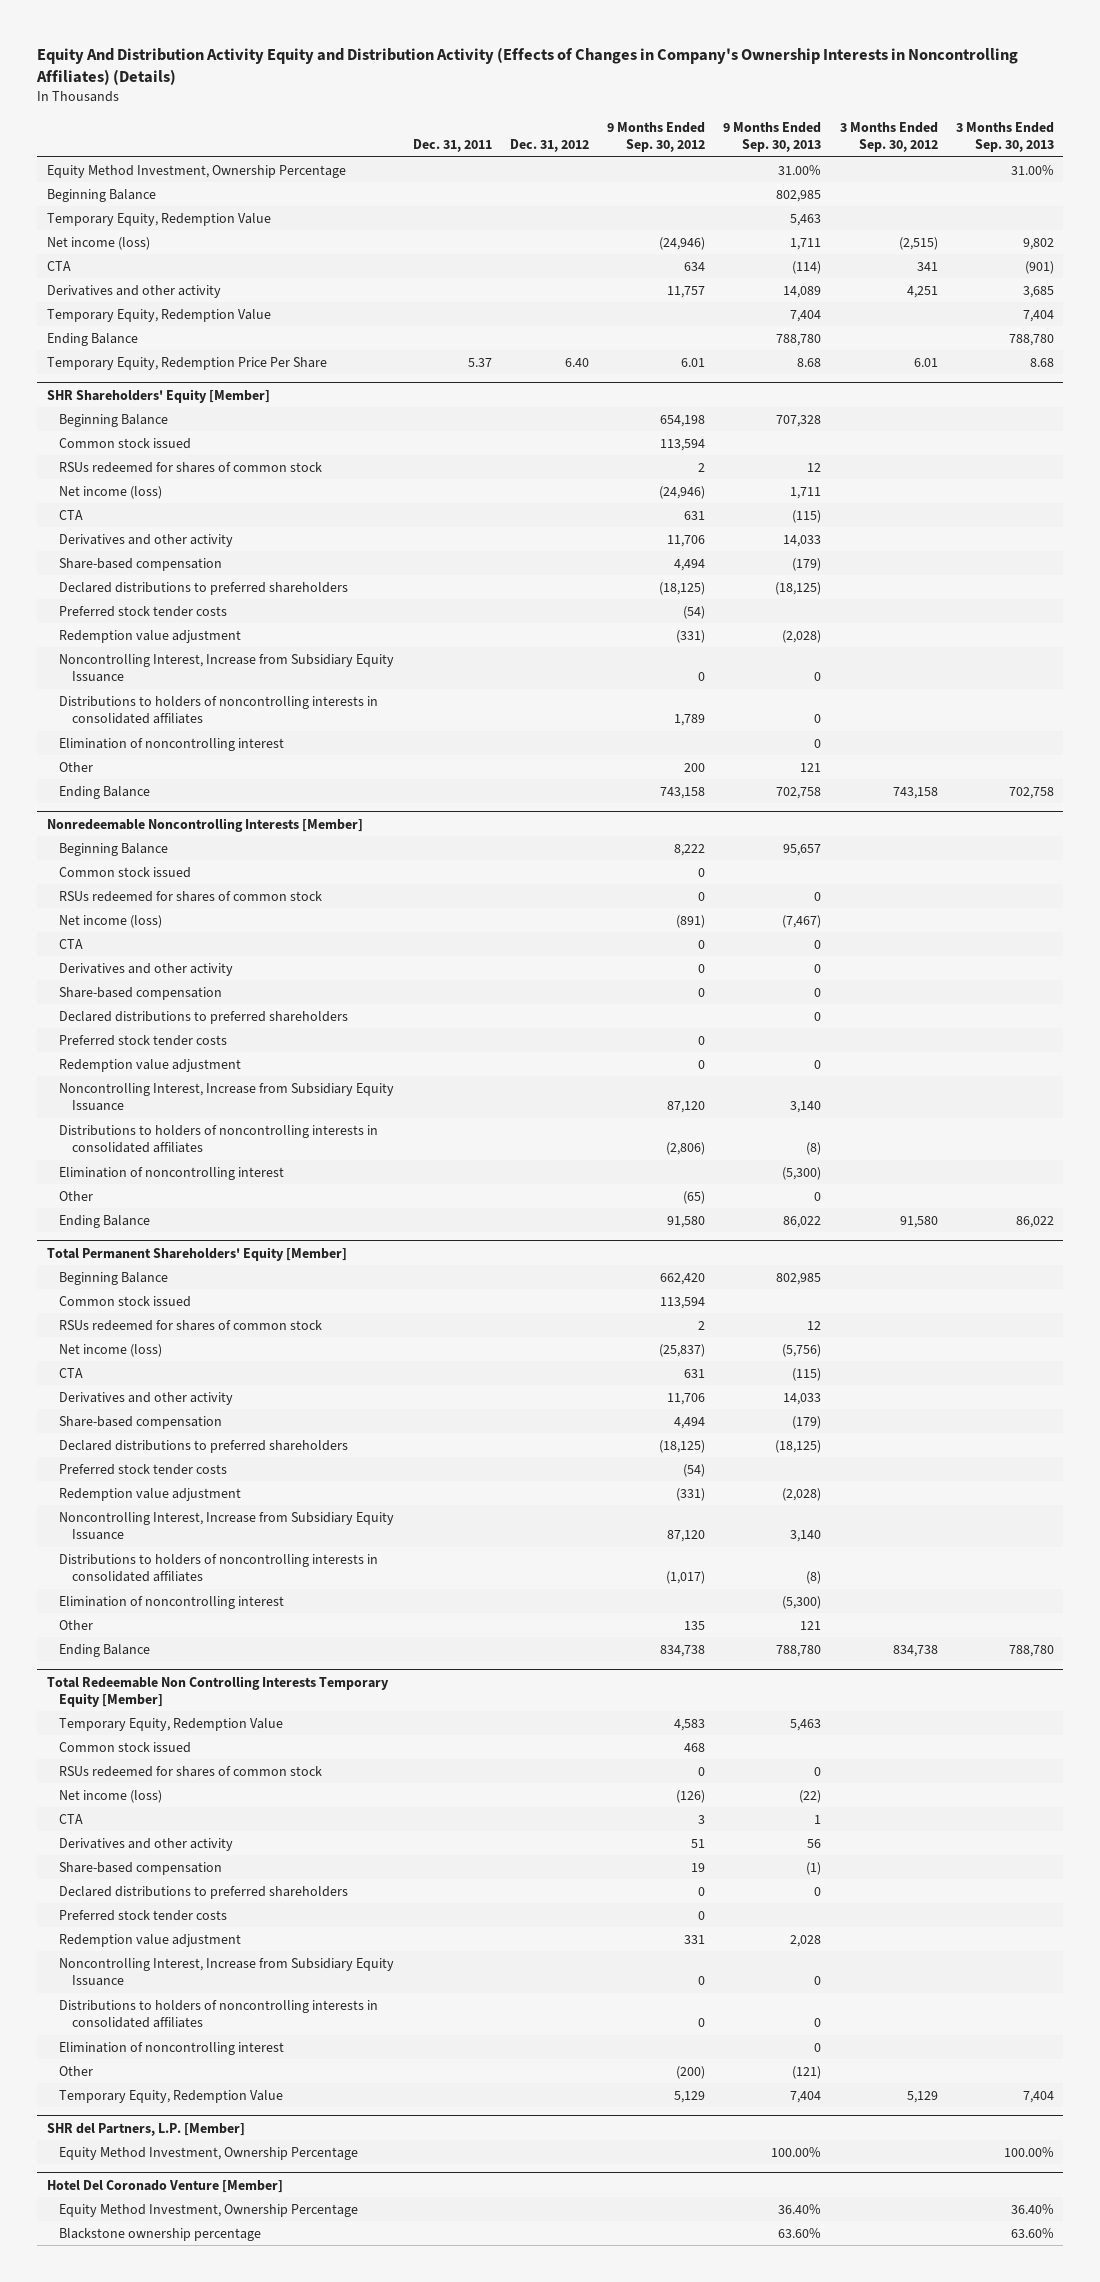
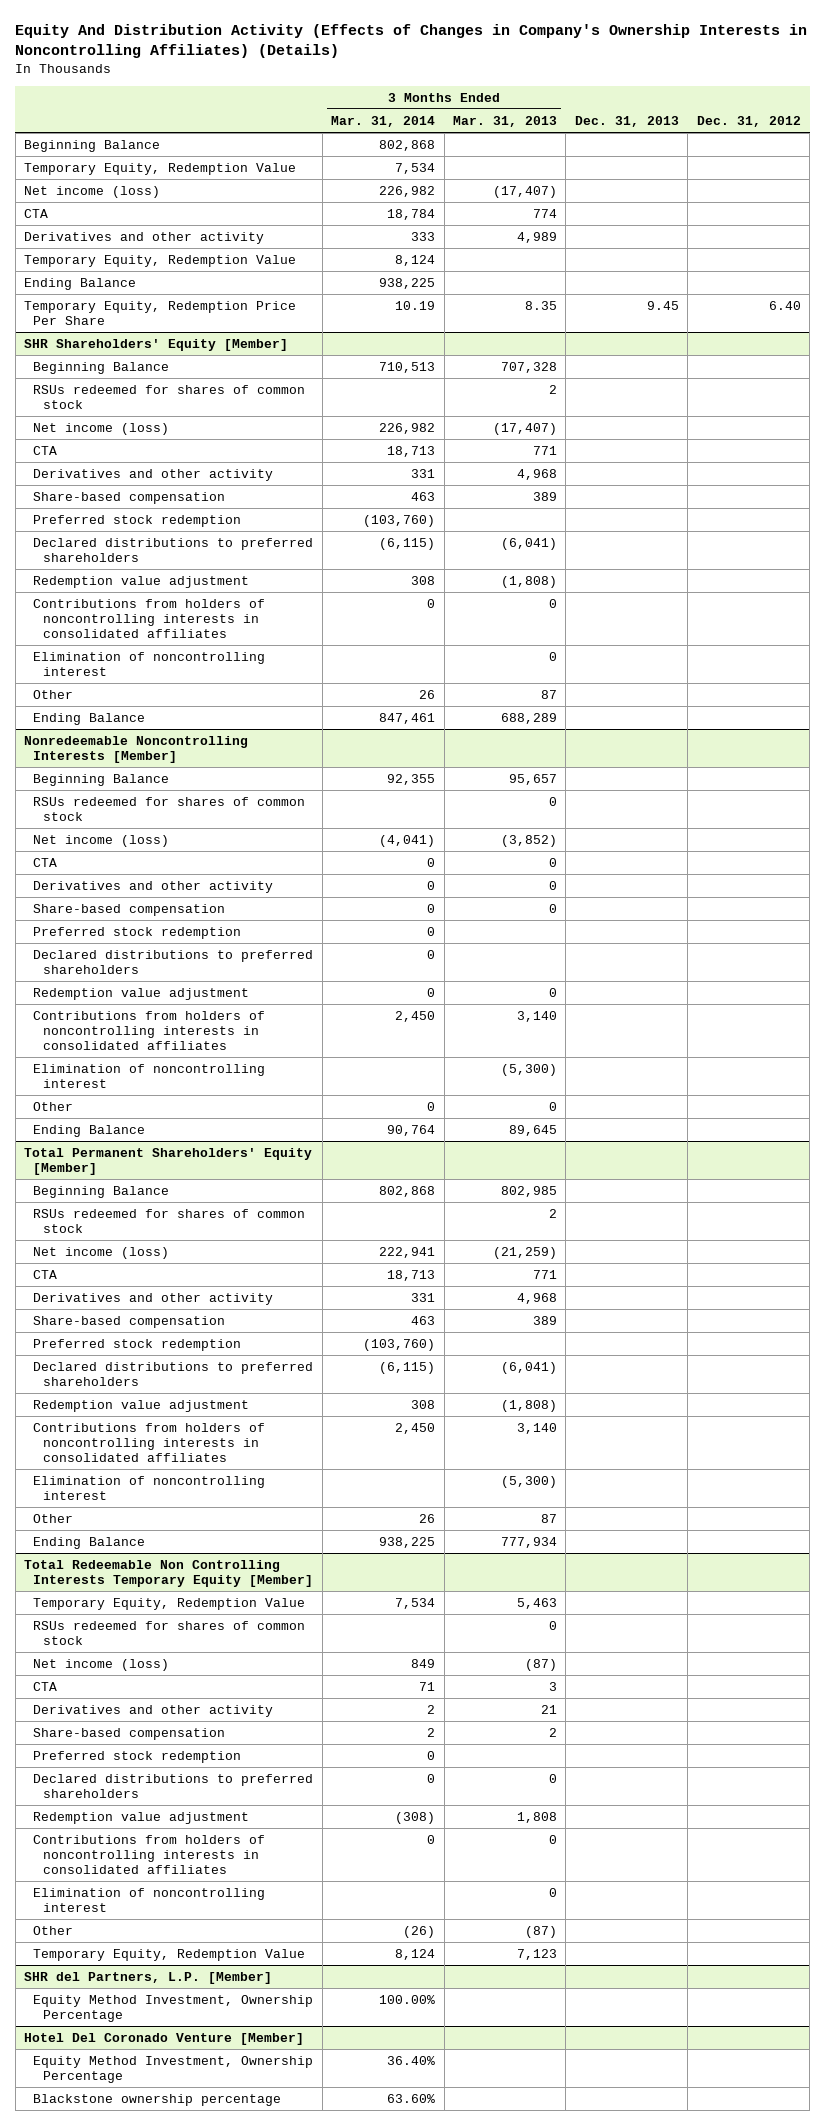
- Equity And Distribution Activity Equity and Distribution Activity (Effects of Changes in Company's Ownership Interests in Noncontrolling Affiliates) (Details)
+ Equity And Distribution Activity (Effects of Changes in Company's Ownership Interests in Noncontrolling Affiliates) (Details)
- | Dec. 31, 2011 | Dec. 31, 2012 | 9 Months Ended Sep. 30, 2012 | 9 Months Ended Sep. 30, 2013 | 3 Months Ended Sep. 30, 2012 | 3 Months Ended Sep. 30, 2013
+ | 3 Months Ended Mar. 31, 2014 | 3 Months Ended Mar. 31, 2013 | Dec. 31, 2013 | Dec. 31, 2012
- Equity Method Investment, Ownership Percentage | | | | 31.00% | | 31.00%
@ SHR Shareholders' Equity [Member]
- Common stock issued | | | 113,594 | | |
+ Preferred stock redemption | (103,760) | | |
- Preferred stock tender costs | | | (54) | | |
- Noncontrolling Interest, Increase from Subsidiary Equity Issuance | | | 0 | 0 | |
- Distributions to holders of noncontrolling interests in consolidated affiliates | | | 1,789 | 0 | |
+ Contributions from holders of noncontrolling interests in consolidated affiliates | 0 | 0 | |
@ Nonredeemable Noncontrolling Interests [Member]
- Common stock issued | | | 0 | | |
+ Preferred stock redemption | 0 | | |
- Preferred stock tender costs | | | 0 | | |
- Noncontrolling Interest, Increase from Subsidiary Equity Issuance | | | 87,120 | 3,140 | |
- Distributions to holders of noncontrolling interests in consolidated affiliates | | | (2,806) | (8) | |
+ Contributions from holders of noncontrolling interests in consolidated affiliates | 2,450 | 3,140 | |
@ Total Permanent Shareholders' Equity [Member]
- Common stock issued | | | 113,594 | | |
+ Preferred stock redemption | (103,760) | | |
- Preferred stock tender costs | | | (54) | | |
- Noncontrolling Interest, Increase from Subsidiary Equity Issuance | | | 87,120 | 3,140 | |
- Distributions to holders of noncontrolling interests in consolidated affiliates | | | (1,017) | (8) | |
+ Contributions from holders of noncontrolling interests in consolidated affiliates | 2,450 | 3,140 | |
@ Total Redeemable Non Controlling Interests Temporary Equity [Member]
- Common stock issued | | | 468 | | |
+ Preferred stock redemption | 0 | | |
- Preferred stock tender costs | | | 0 | | |
- Noncontrolling Interest, Increase from Subsidiary Equity Issuance | | | 0 | 0 | |
- Distributions to holders of noncontrolling interests in consolidated affiliates | | | 0 | 0 | |
+ Contributions from holders of noncontrolling interests in consolidated affiliates | 0 | 0 | |

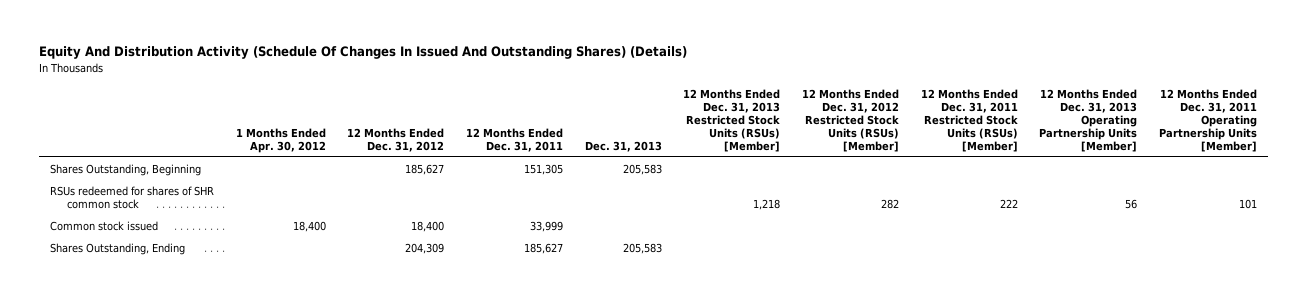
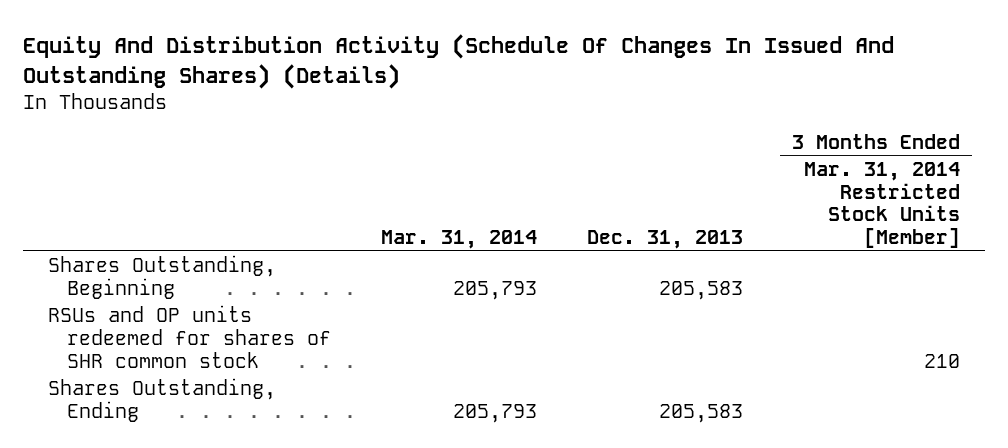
- | 1 Months Ended Apr. 30, 2012 | 12 Months Ended Dec. 31, 2012 | 12 Months Ended Dec. 31, 2011 | Dec. 31, 2013 | 12 Months Ended Dec. 31, 2013 Restricted Stock Units (RSUs) [Member] | 12 Months Ended Dec. 31, 2012 Restricted Stock Units (RSUs) [Member] | 12 Months Ended Dec. 31, 2011 Restricted Stock Units (RSUs) [Member] | 12 Months Ended Dec. 31, 2013 Operating Partnership Units [Member] | 12 Months Ended Dec. 31, 2011 Operating Partnership Units [Member]
+ | Mar. 31, 2014 | Dec. 31, 2013 | 3 Months Ended Mar. 31, 2014 Restricted Stock Units [Member]
- RSUs redeemed for shares of SHR common stock | | | | | 1,218 | 282 | 222 | 56 | 101
- Common stock issued | 18,400 | 18,400 | 33,999 | | | | | |
+ RSUs and OP units redeemed for shares of SHR common stock | | | 210

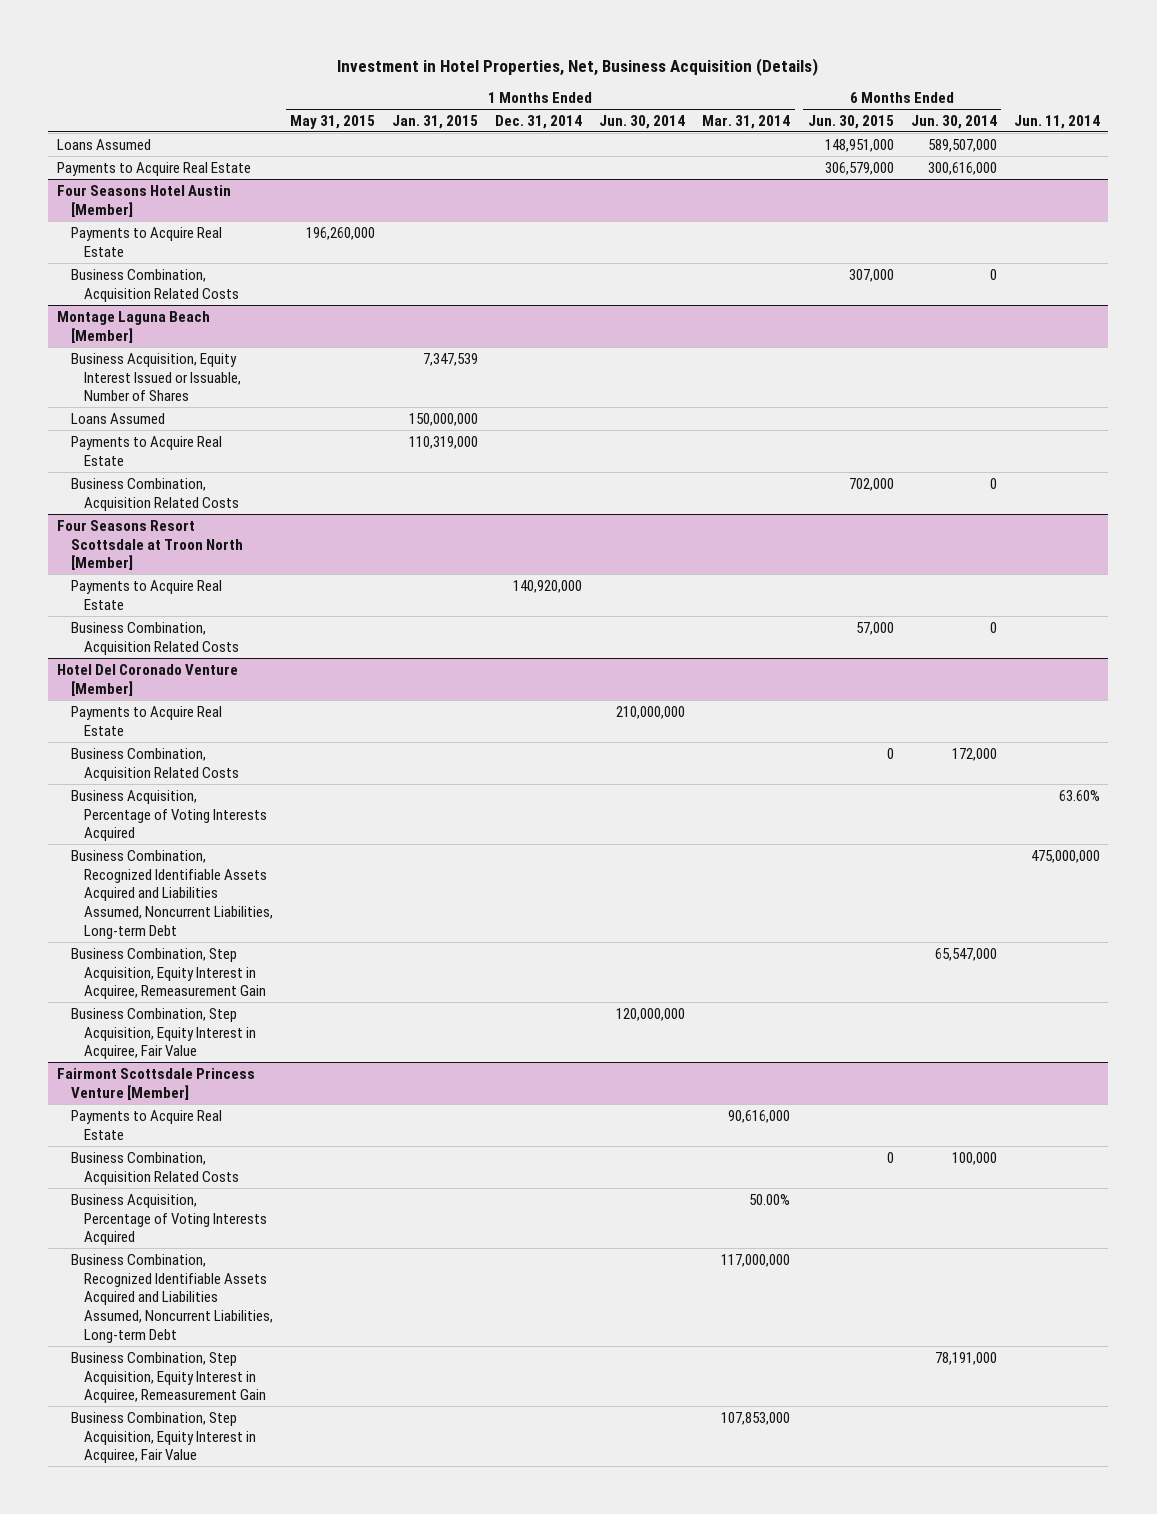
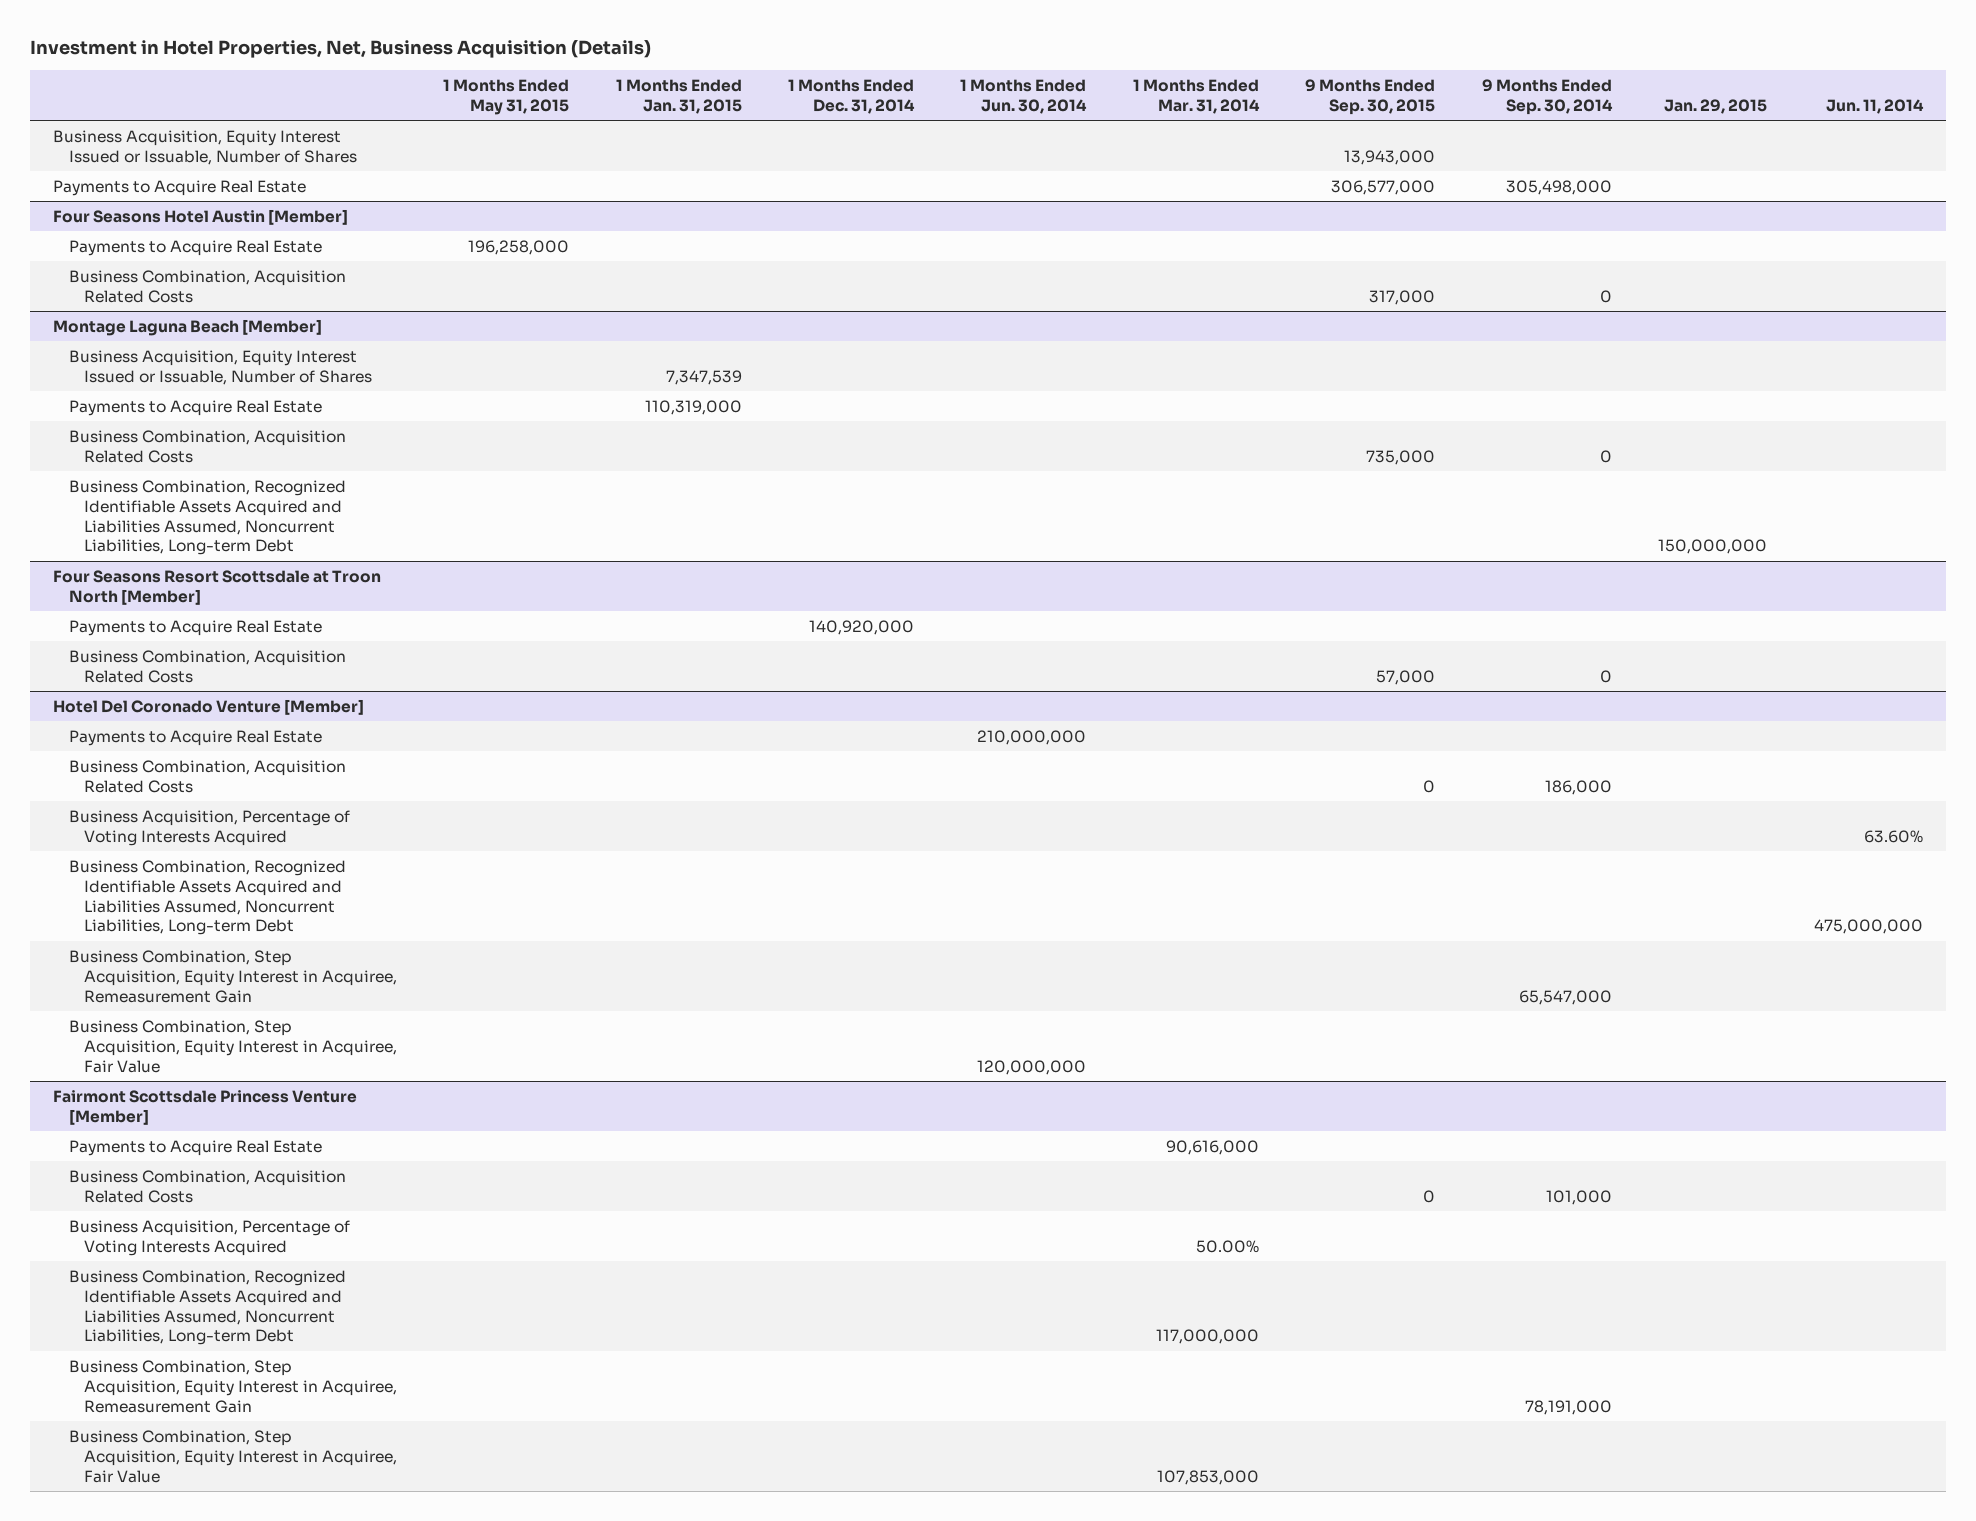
- | 1 Months Ended May 31, 2015 | 1 Months Ended Jan. 31, 2015 | 1 Months Ended Dec. 31, 2014 | 1 Months Ended Jun. 30, 2014 | 1 Months Ended Mar. 31, 2014 | 6 Months Ended Jun. 30, 2015 | 6 Months Ended Jun. 30, 2014 | Jun. 11, 2014
+ | 1 Months Ended May 31, 2015 | 1 Months Ended Jan. 31, 2015 | 1 Months Ended Dec. 31, 2014 | 1 Months Ended Jun. 30, 2014 | 1 Months Ended Mar. 31, 2014 | 9 Months Ended Sep. 30, 2015 | 9 Months Ended Sep. 30, 2014 | Jan. 29, 2015 | Jun. 11, 2014
- Loans Assumed | | | | | | 148,951,000 | 589,507,000 |
+ Business Acquisition, Equity Interest Issued or Issuable, Number of Shares | | | | | | 13,943,000 | | |
@ Four Seasons Hotel Austin [Member]
- Payments to Acquire Real Estate | 196,260,000 | | | | | | |
+ Payments to Acquire Real Estate | 196,258,000 | | | | | | | |
@ Montage Laguna Beach [Member]
- Loans Assumed | | 150,000,000 | | | | | |
+ Business Combination, Recognized Identifiable Assets Acquired and Liabilities Assumed, Noncurrent Liabilities, Long-term Debt | | | | | | | | 150,000,000 |

